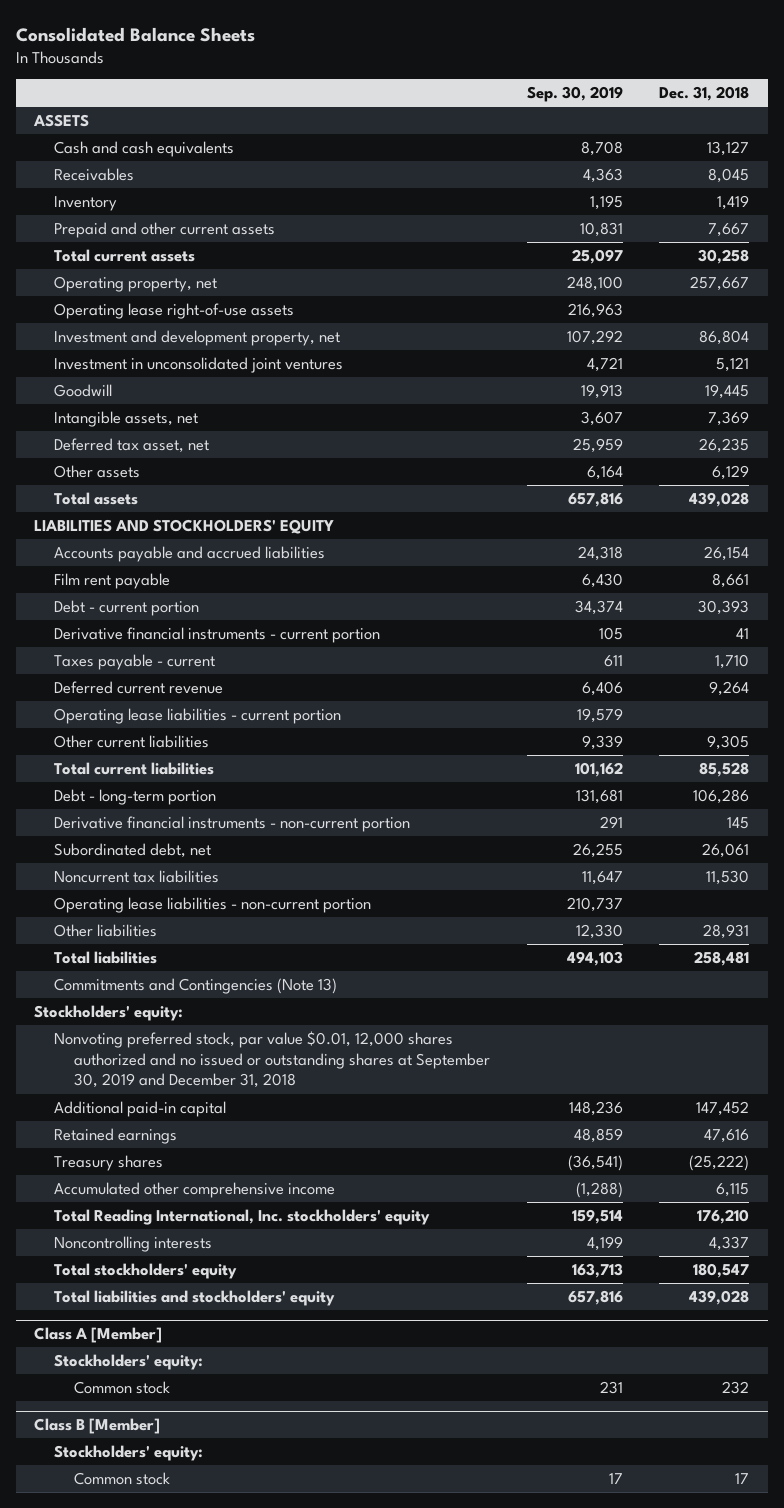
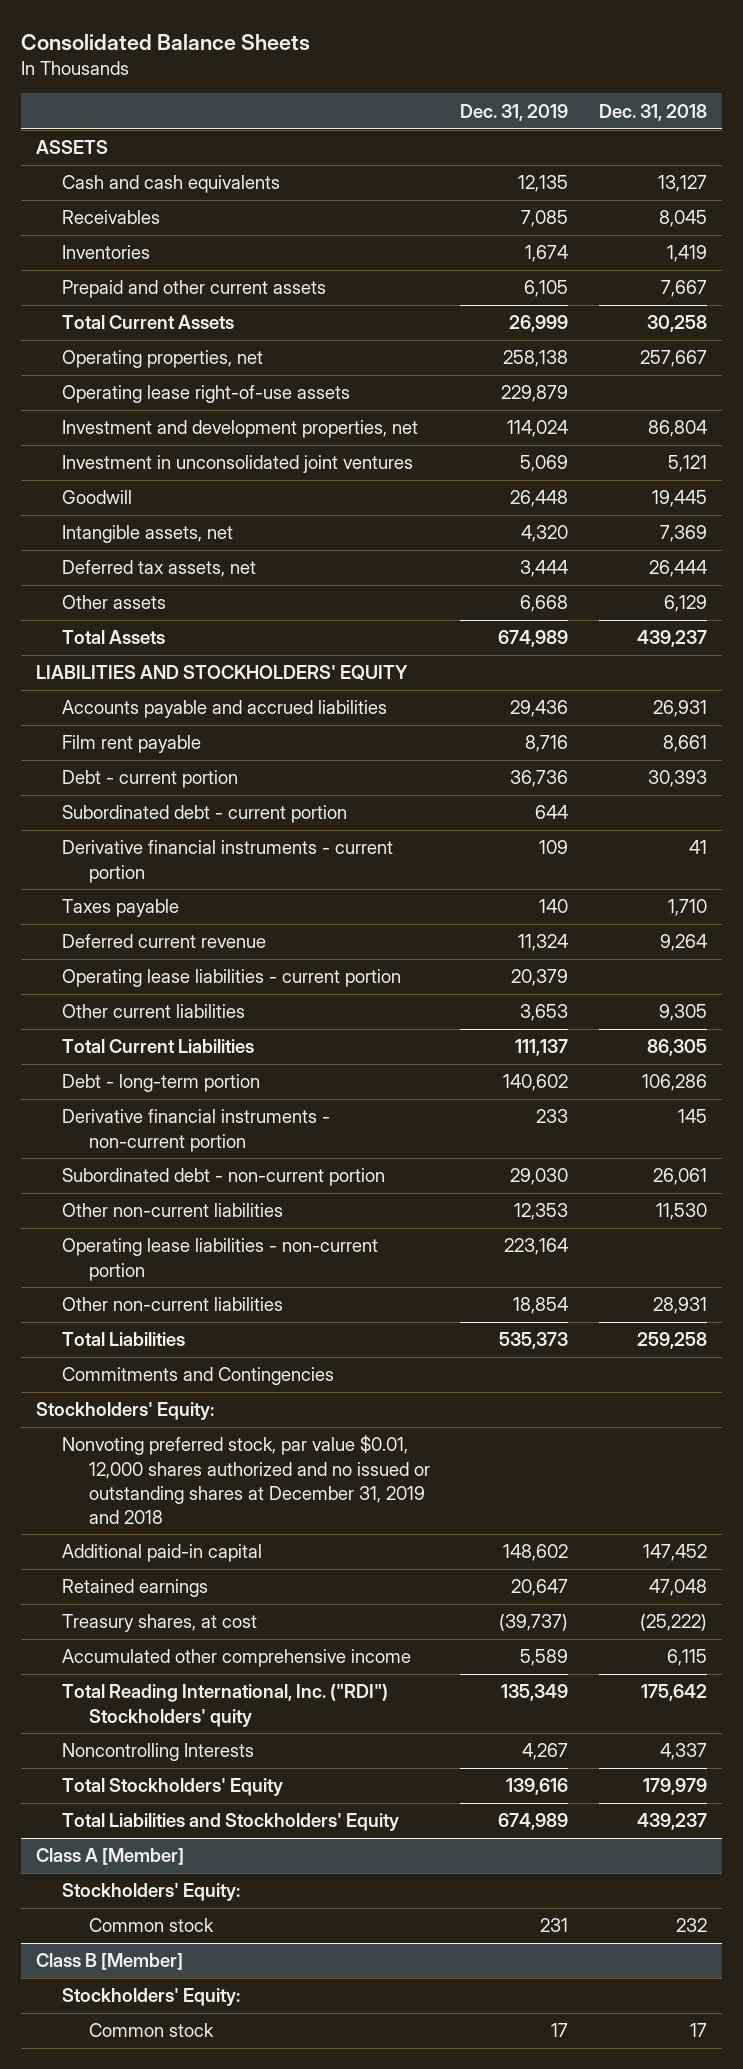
- | Sep. 30, 2019 | Dec. 31, 2018
+ | Dec. 31, 2019 | Dec. 31, 2018
- Inventory | 1,195 | 1,419
+ Inventories | 1,674 | 1,419
- Total current assets | 25,097 | 30,258
- Operating property, net | 248,100 | 257,667
+ Total Current Assets | 26,999 | 30,258
+ Operating properties, net | 258,138 | 257,667
- Investment and development property, net | 107,292 | 86,804
+ Investment and development properties, net | 114,024 | 86,804
- Deferred tax asset, net | 25,959 | 26,235
+ Deferred tax assets, net | 3,444 | 26,444
- Total assets | 657,816 | 439,028
+ Total Assets | 674,989 | 439,237
- Accounts payable and accrued liabilities | 24,318 | 26,154
+ Accounts payable and accrued liabilities | 29,436 | 26,931
+ Subordinated debt - current portion | 644 |
- Taxes payable - current | 611 | 1,710
+ Taxes payable | 140 | 1,710
- Total current liabilities | 101,162 | 85,528
+ Total Current Liabilities | 111,137 | 86,305
- Subordinated debt, net | 26,255 | 26,061
- Noncurrent tax liabilities | 11,647 | 11,530
+ Subordinated debt - non-current portion | 29,030 | 26,061
+ Other non-current liabilities | 12,353 | 11,530
- Other liabilities | 12,330 | 28,931
- Total liabilities | 494,103 | 258,481
- Commitments and Contingencies (Note 13)
- Stockholders' equity:
- Nonvoting preferred stock, par value $0.01, 12,000 shares authorized and no issued or outstanding shares at September 30, 2019 and December 31, 2018
+ Other non-current liabilities | 18,854 | 28,931
+ Total Liabilities | 535,373 | 259,258
+ Commitments and Contingencies
+ Stockholders' Equity:
+ Nonvoting preferred stock, par value $0.01, 12,000 shares authorized and no issued or outstanding shares at December 31, 2019 and 2018
- Retained earnings | 48,859 | 47,616
- Treasury shares | (36,541) | (25,222)
+ Retained earnings | 20,647 | 47,048
+ Treasury shares, at cost | (39,737) | (25,222)
- Total Reading International, Inc. stockholders' equity | 159,514 | 176,210
- Noncontrolling interests | 4,199 | 4,337
- Total stockholders' equity | 163,713 | 180,547
- Total liabilities and stockholders' equity | 657,816 | 439,028
+ Total Reading International, Inc. ("RDI") Stockholders' quity | 135,349 | 175,642
+ Noncontrolling Interests | 4,267 | 4,337
+ Total Stockholders' Equity | 139,616 | 179,979
+ Total Liabilities and Stockholders' Equity | 674,989 | 439,237
@ Class A [Member]
- Stockholders' equity:
+ Stockholders' Equity:
@ Class B [Member]
- Stockholders' equity:
+ Stockholders' Equity:

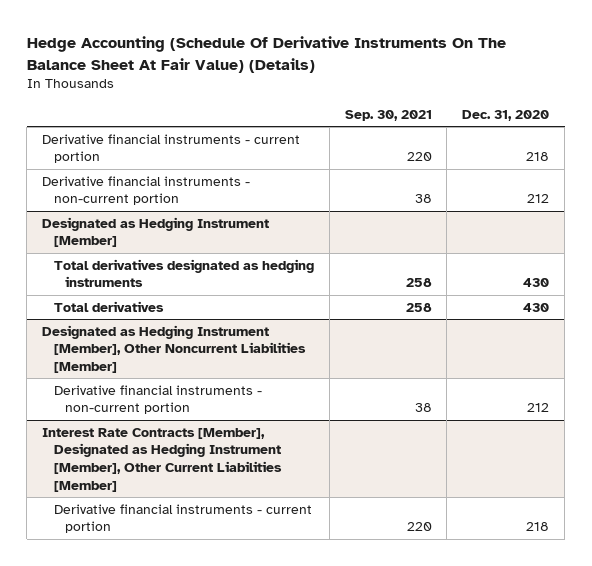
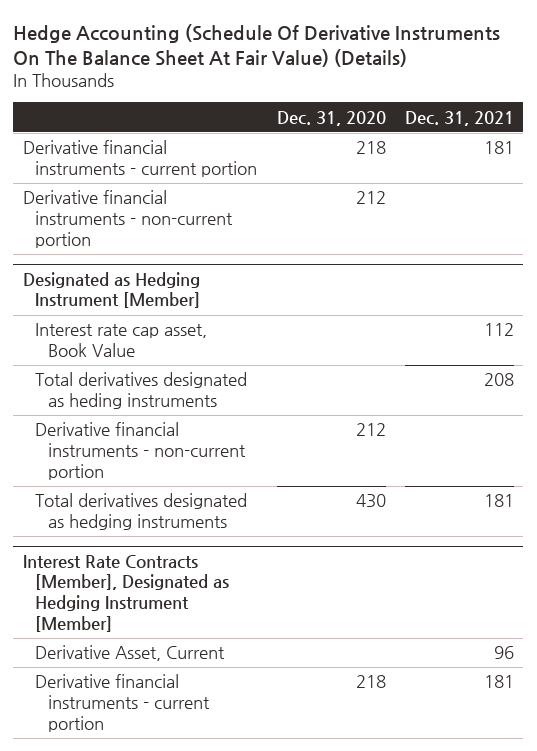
- | Sep. 30, 2021 | Dec. 31, 2020
+ | Dec. 31, 2020 | Dec. 31, 2021
@ Designated as Hedging Instrument [Member]
- Total derivatives | 258 | 430
- Designated as Hedging Instrument [Member], Other Noncurrent Liabilities [Member]
@ Designated as Hedging Instrument [Member]
+ Interest rate cap asset, Book Value | | 112
+ Total derivatives designated as heding instruments | | 208
- Interest Rate Contracts [Member], Designated as Hedging Instrument [Member], Other Current Liabilities [Member]
@ Designated as Hedging Instrument [Member]
moved down: Total derivatives designated as hedging instruments | 430 | 181
+ Interest Rate Contracts [Member], Designated as Hedging Instrument [Member]
+ Derivative Asset, Current | | 96

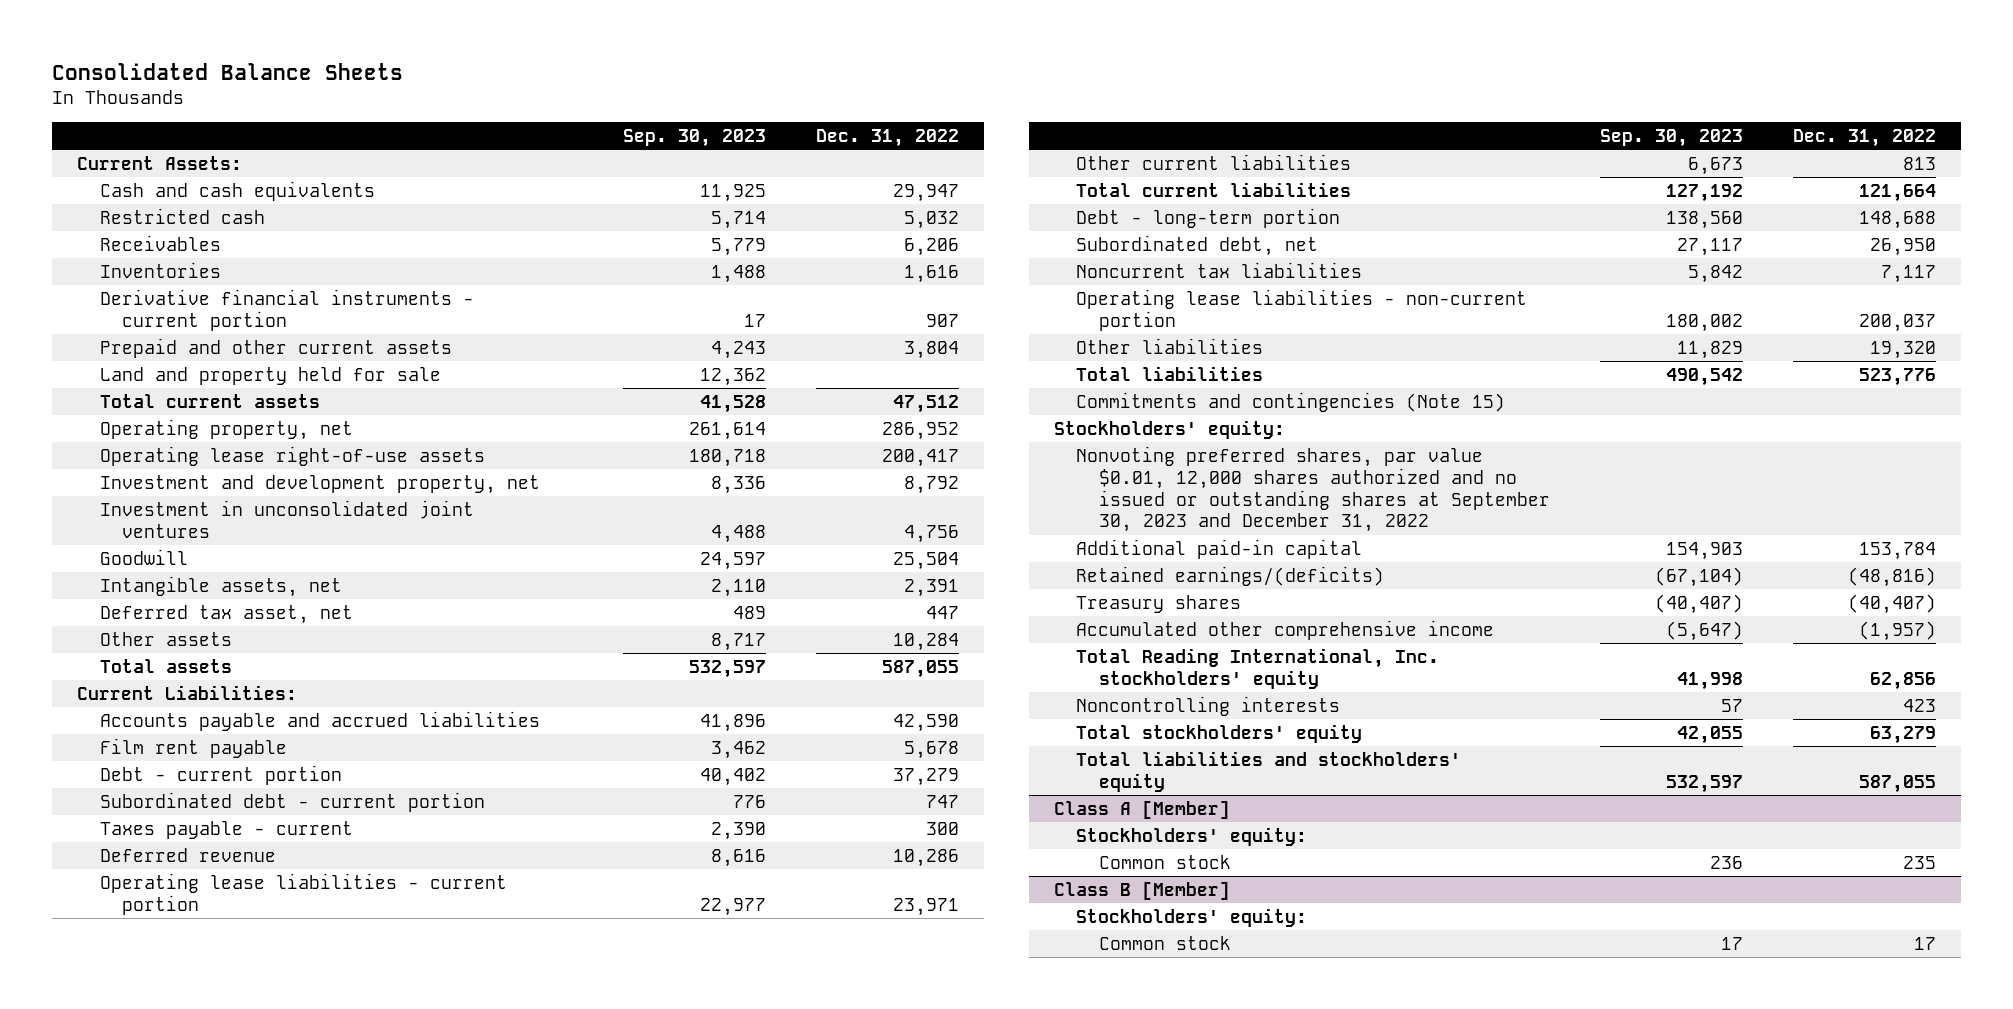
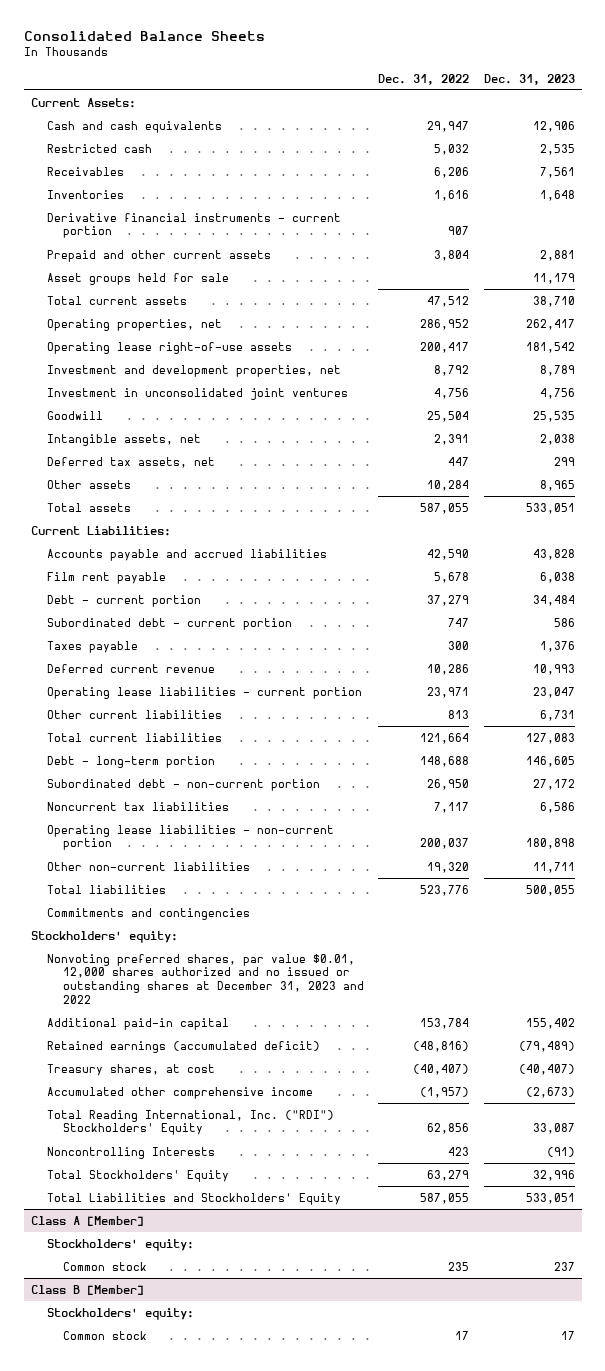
- | Sep. 30, 2023 | Dec. 31, 2022
+ | Dec. 31, 2022 | Dec. 31, 2023
- Land and property held for sale | 12,362 |
+ Asset groups held for sale | | 11,179
- Operating property, net | 261,614 | 286,952
+ Operating properties, net | 286,952 | 262,417
- Investment and development property, net | 8,336 | 8,792
+ Investment and development properties, net | 8,792 | 8,789
- Deferred tax asset, net | 489 | 447
+ Deferred tax assets, net | 447 | 299
- Taxes payable - current | 2,390 | 300
- Deferred revenue | 8,616 | 10,286
+ Taxes payable | 300 | 1,376
+ Deferred current revenue | 10,286 | 10,993
- Subordinated debt, net | 27,117 | 26,950
+ Subordinated debt - non-current portion | 26,950 | 27,172
- Other liabilities | 11,829 | 19,320
+ Other non-current liabilities | 19,320 | 11,711
- Commitments and contingencies (Note 15)
+ Commitments and contingencies
- Nonvoting preferred shares, par value $0.01, 12,000 shares authorized and no issued or outstanding shares at September 30, 2023 and December 31, 2022
+ Nonvoting preferred shares, par value $0.01, 12,000 shares authorized and no issued or outstanding shares at December 31, 2023 and 2022
- Retained earnings/(deficits) | (67,104) | (48,816)
- Treasury shares | (40,407) | (40,407)
+ Retained earnings (accumulated deficit) | (48,816) | (79,489)
+ Treasury shares, at cost | (40,407) | (40,407)
- Total Reading International, Inc. stockholders' equity | 41,998 | 62,856
- Noncontrolling interests | 57 | 423
- Total stockholders' equity | 42,055 | 63,279
- Total liabilities and stockholders' equity | 532,597 | 587,055
+ Total Reading International, Inc. ("RDI") Stockholders' Equity | 62,856 | 33,087
+ Noncontrolling Interests | 423 | (91)
+ Total Stockholders' Equity | 63,279 | 32,996
+ Total Liabilities and Stockholders' Equity | 587,055 | 533,051

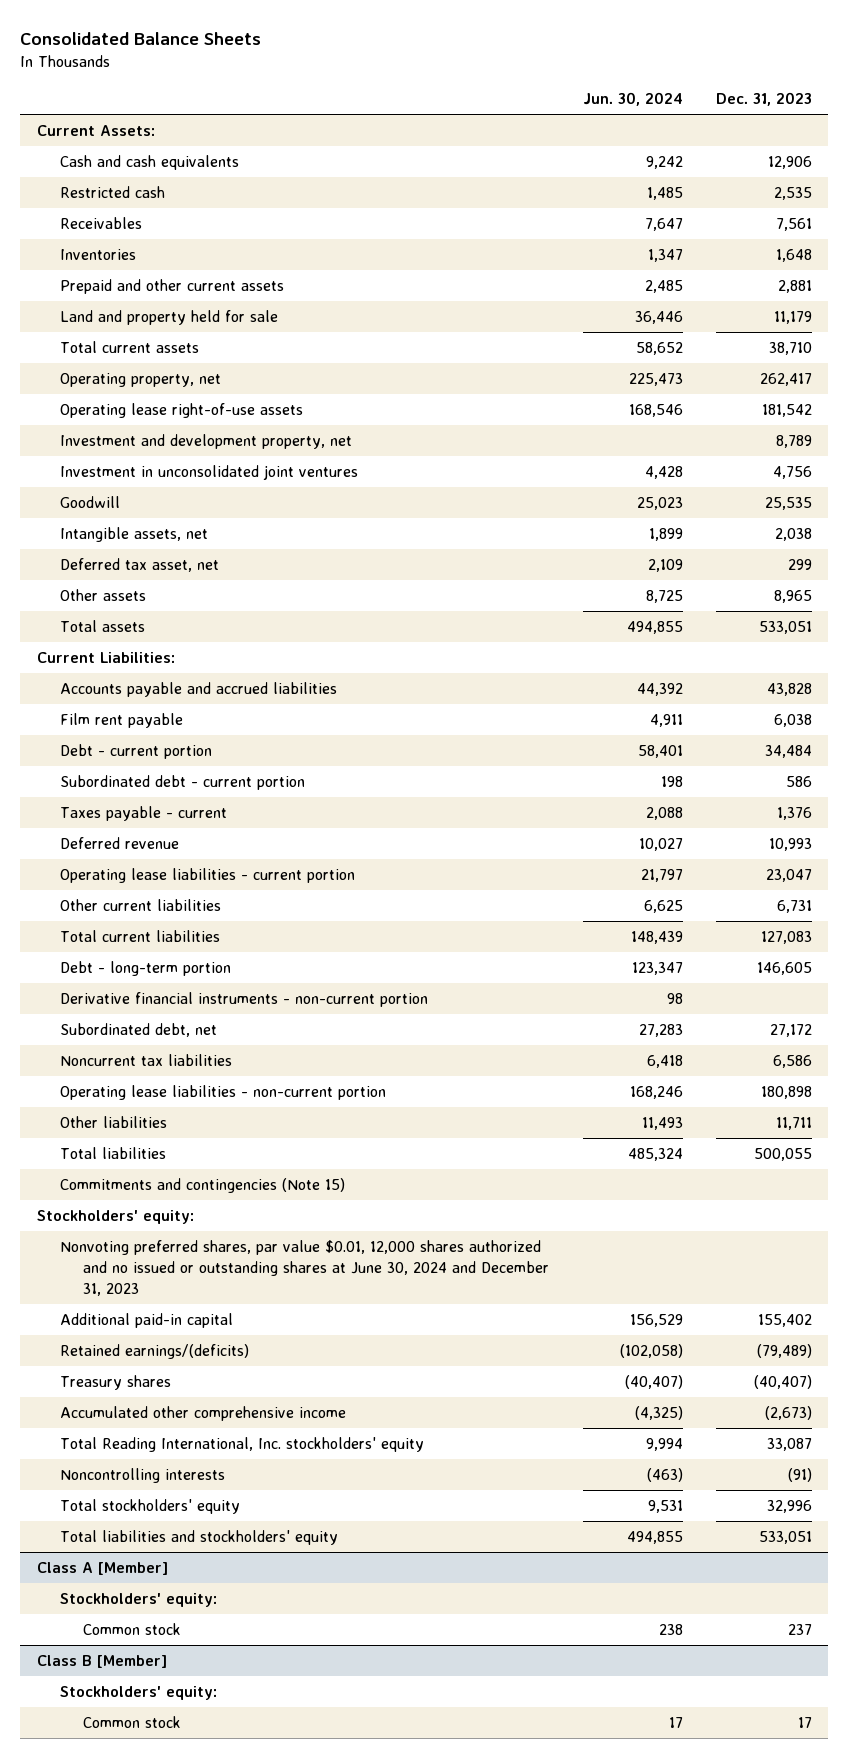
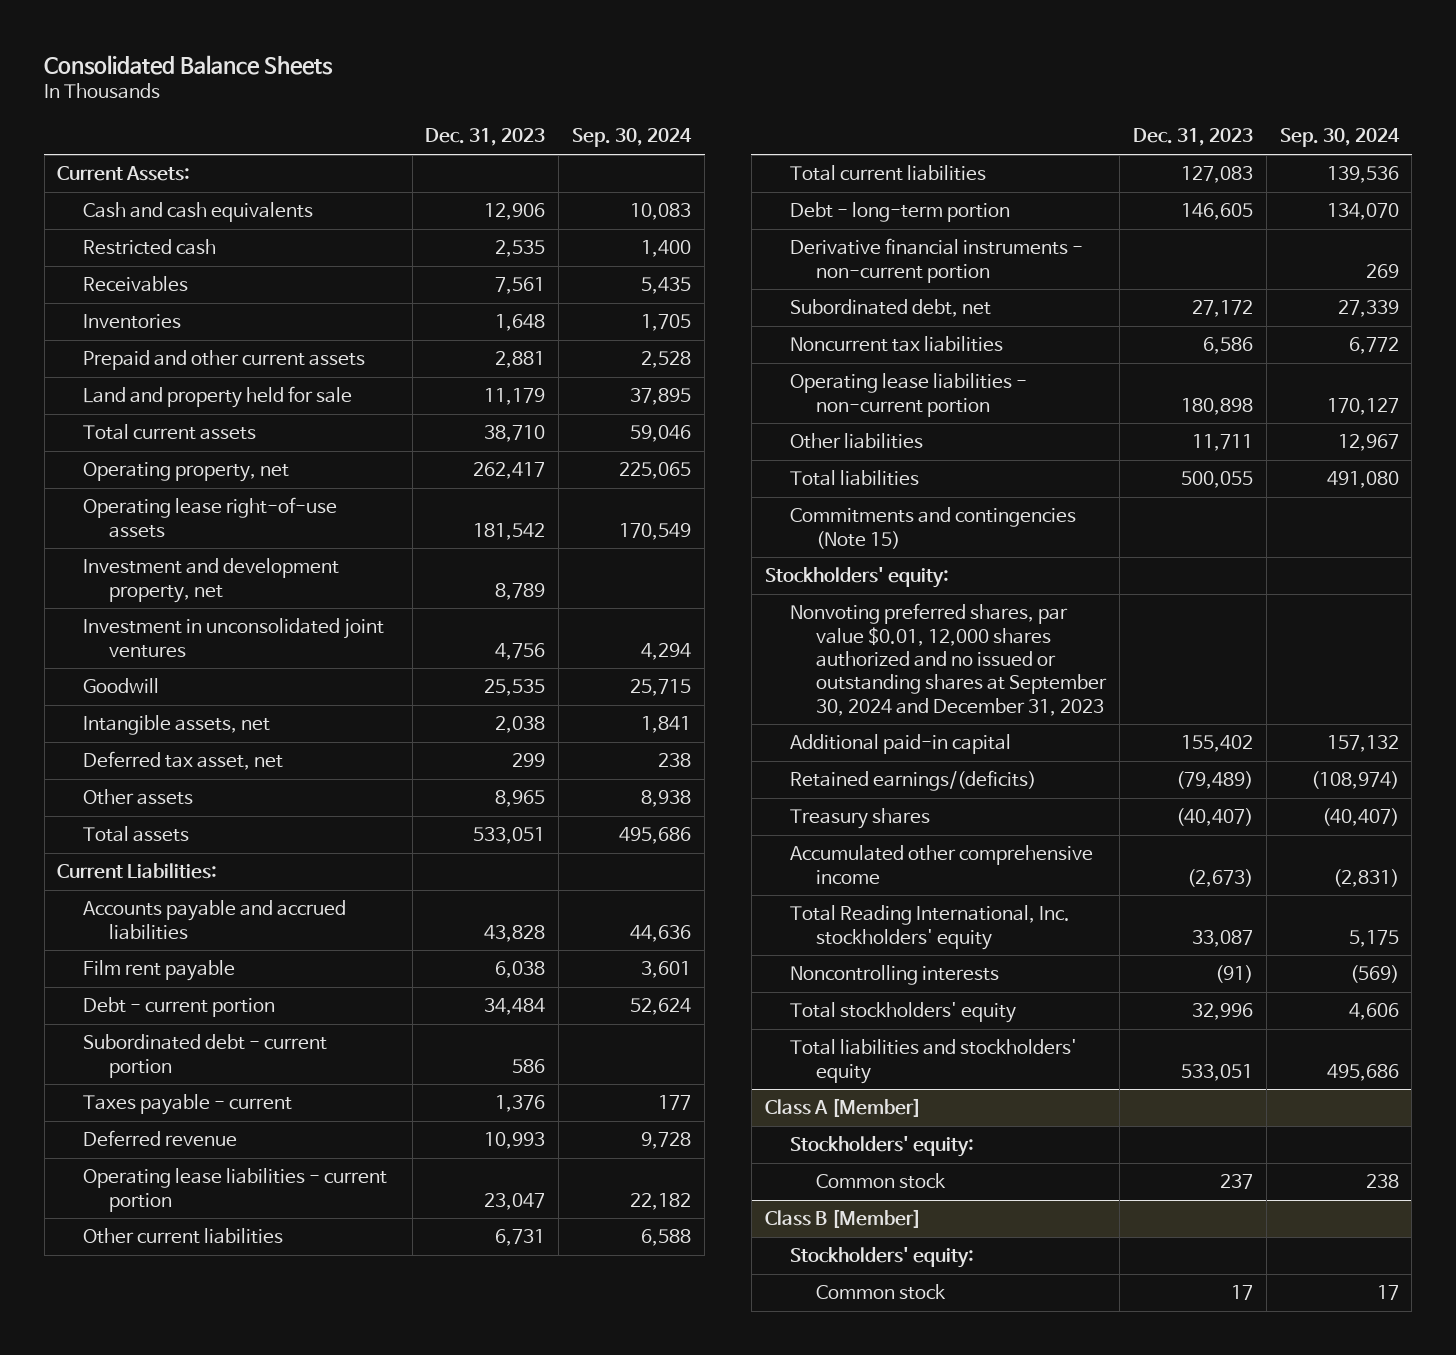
- | Jun. 30, 2024 | Dec. 31, 2023
+ | Dec. 31, 2023 | Sep. 30, 2024
- Nonvoting preferred shares, par value $0.01, 12,000 shares authorized and no issued or outstanding shares at June 30, 2024 and December 31, 2023
+ Nonvoting preferred shares, par value $0.01, 12,000 shares authorized and no issued or outstanding shares at September 30, 2024 and December 31, 2023

